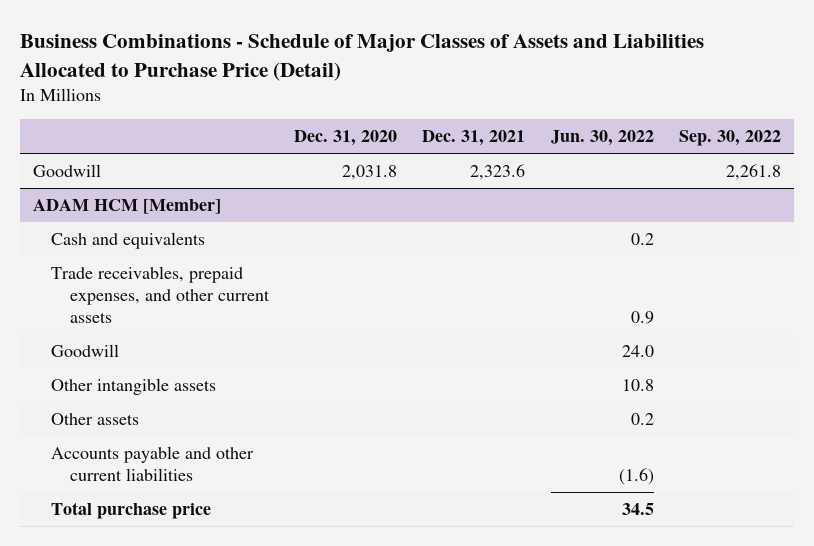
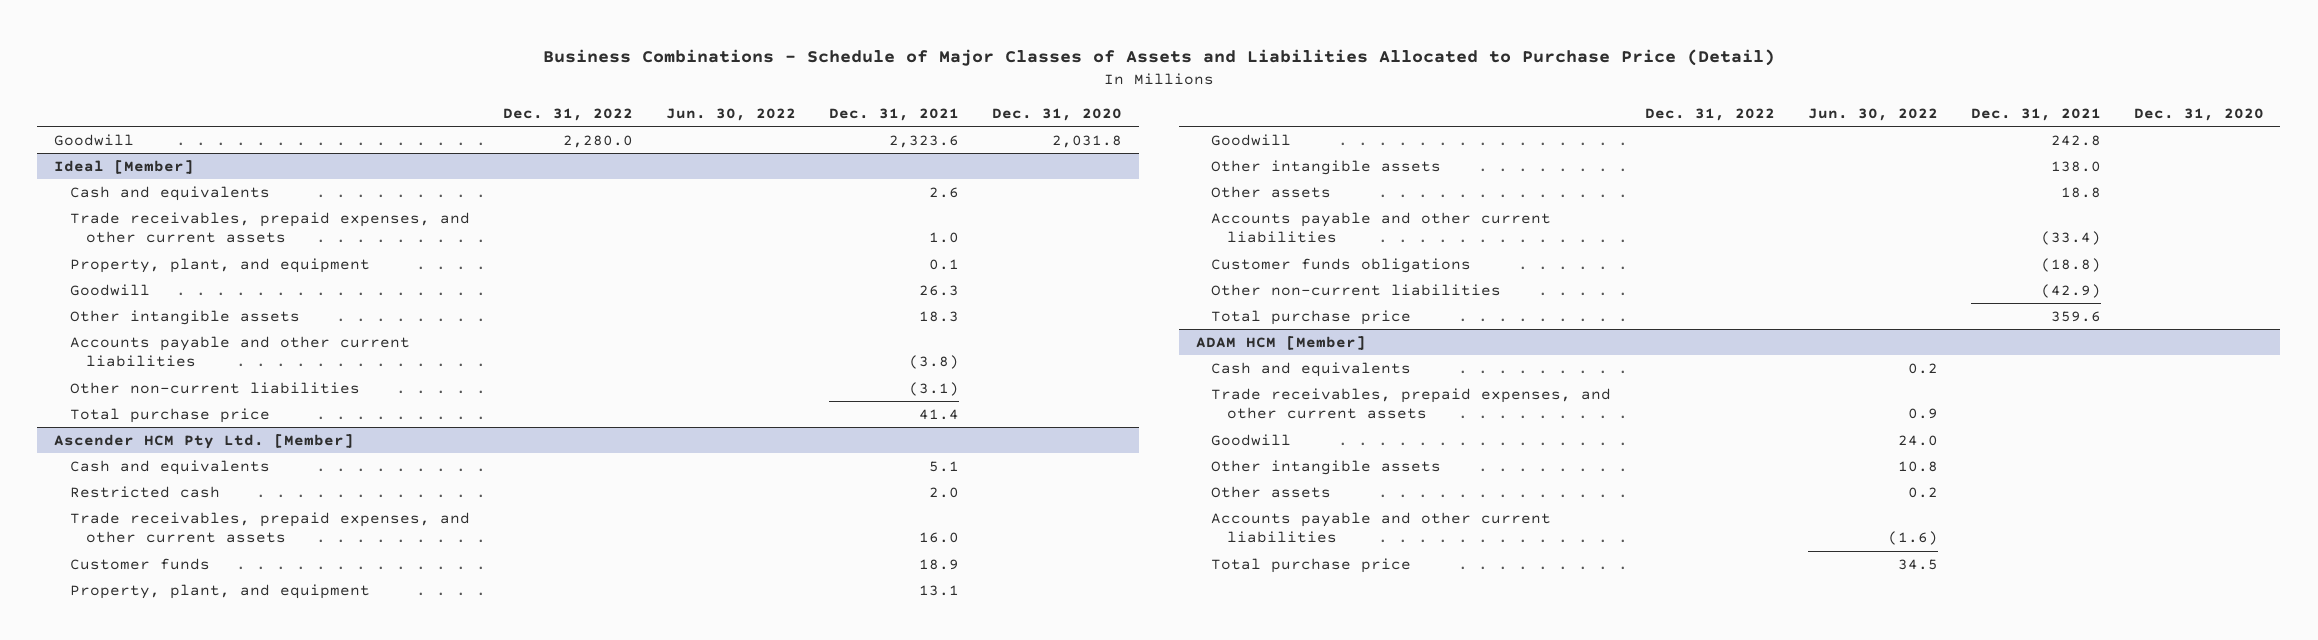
- | Dec. 31, 2020 | Dec. 31, 2021 | Jun. 30, 2022 | Sep. 30, 2022
+ | Dec. 31, 2022 | Jun. 30, 2022 | Dec. 31, 2021 | Dec. 31, 2020
+ Ideal [Member]
+ Cash and equivalents | | | 2.6 |
+ Trade receivables, prepaid expenses, and other current assets | | | 1.0 |
+ Property, plant, and equipment | | | 0.1 |
+ Goodwill | | | 26.3 |
+ Other intangible assets | | | 18.3 |
+ Accounts payable and other current liabilities | | | (3.8) |
+ Other non-current liabilities | | | (3.1) |
+ Total purchase price | | | 41.4 |
+ Ascender HCM Pty Ltd. [Member]
+ Cash and equivalents | | | 5.1 |
+ Restricted cash | | | 2.0 |
+ Trade receivables, prepaid expenses, and other current assets | | | 16.0 |
+ Customer funds | | | 18.9 |
+ Property, plant, and equipment | | | 13.1 |
+ Goodwill | | | 242.8 |
+ Other intangible assets | | | 138.0 |
+ Other assets | | | 18.8 |
+ Accounts payable and other current liabilities | | | (33.4) |
+ Customer funds obligations | | | (18.8) |
+ Other non-current liabilities | | | (42.9) |
+ Total purchase price | | | 359.6 |

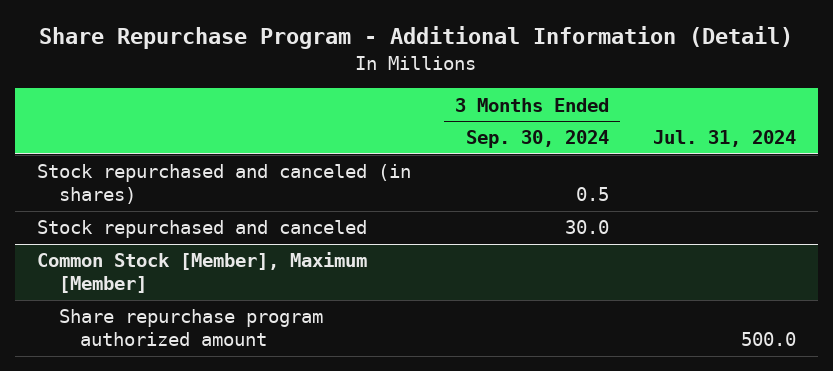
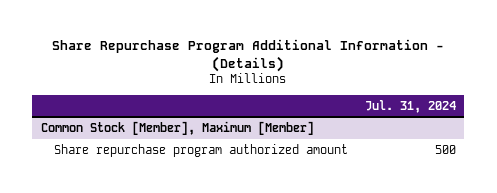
- Share Repurchase Program - Additional Information (Detail)
+ Share Repurchase Program Additional Information - (Details)
- | 3 Months Ended Sep. 30, 2024 | Jul. 31, 2024
+ | Jul. 31, 2024
- Stock repurchased and canceled (in shares) | 0.5 |
- Stock repurchased and canceled | 30.0 |
@ Common Stock [Member], Maximum [Member]
- Share repurchase program authorized amount | | 500.0
+ Share repurchase program authorized amount | 500

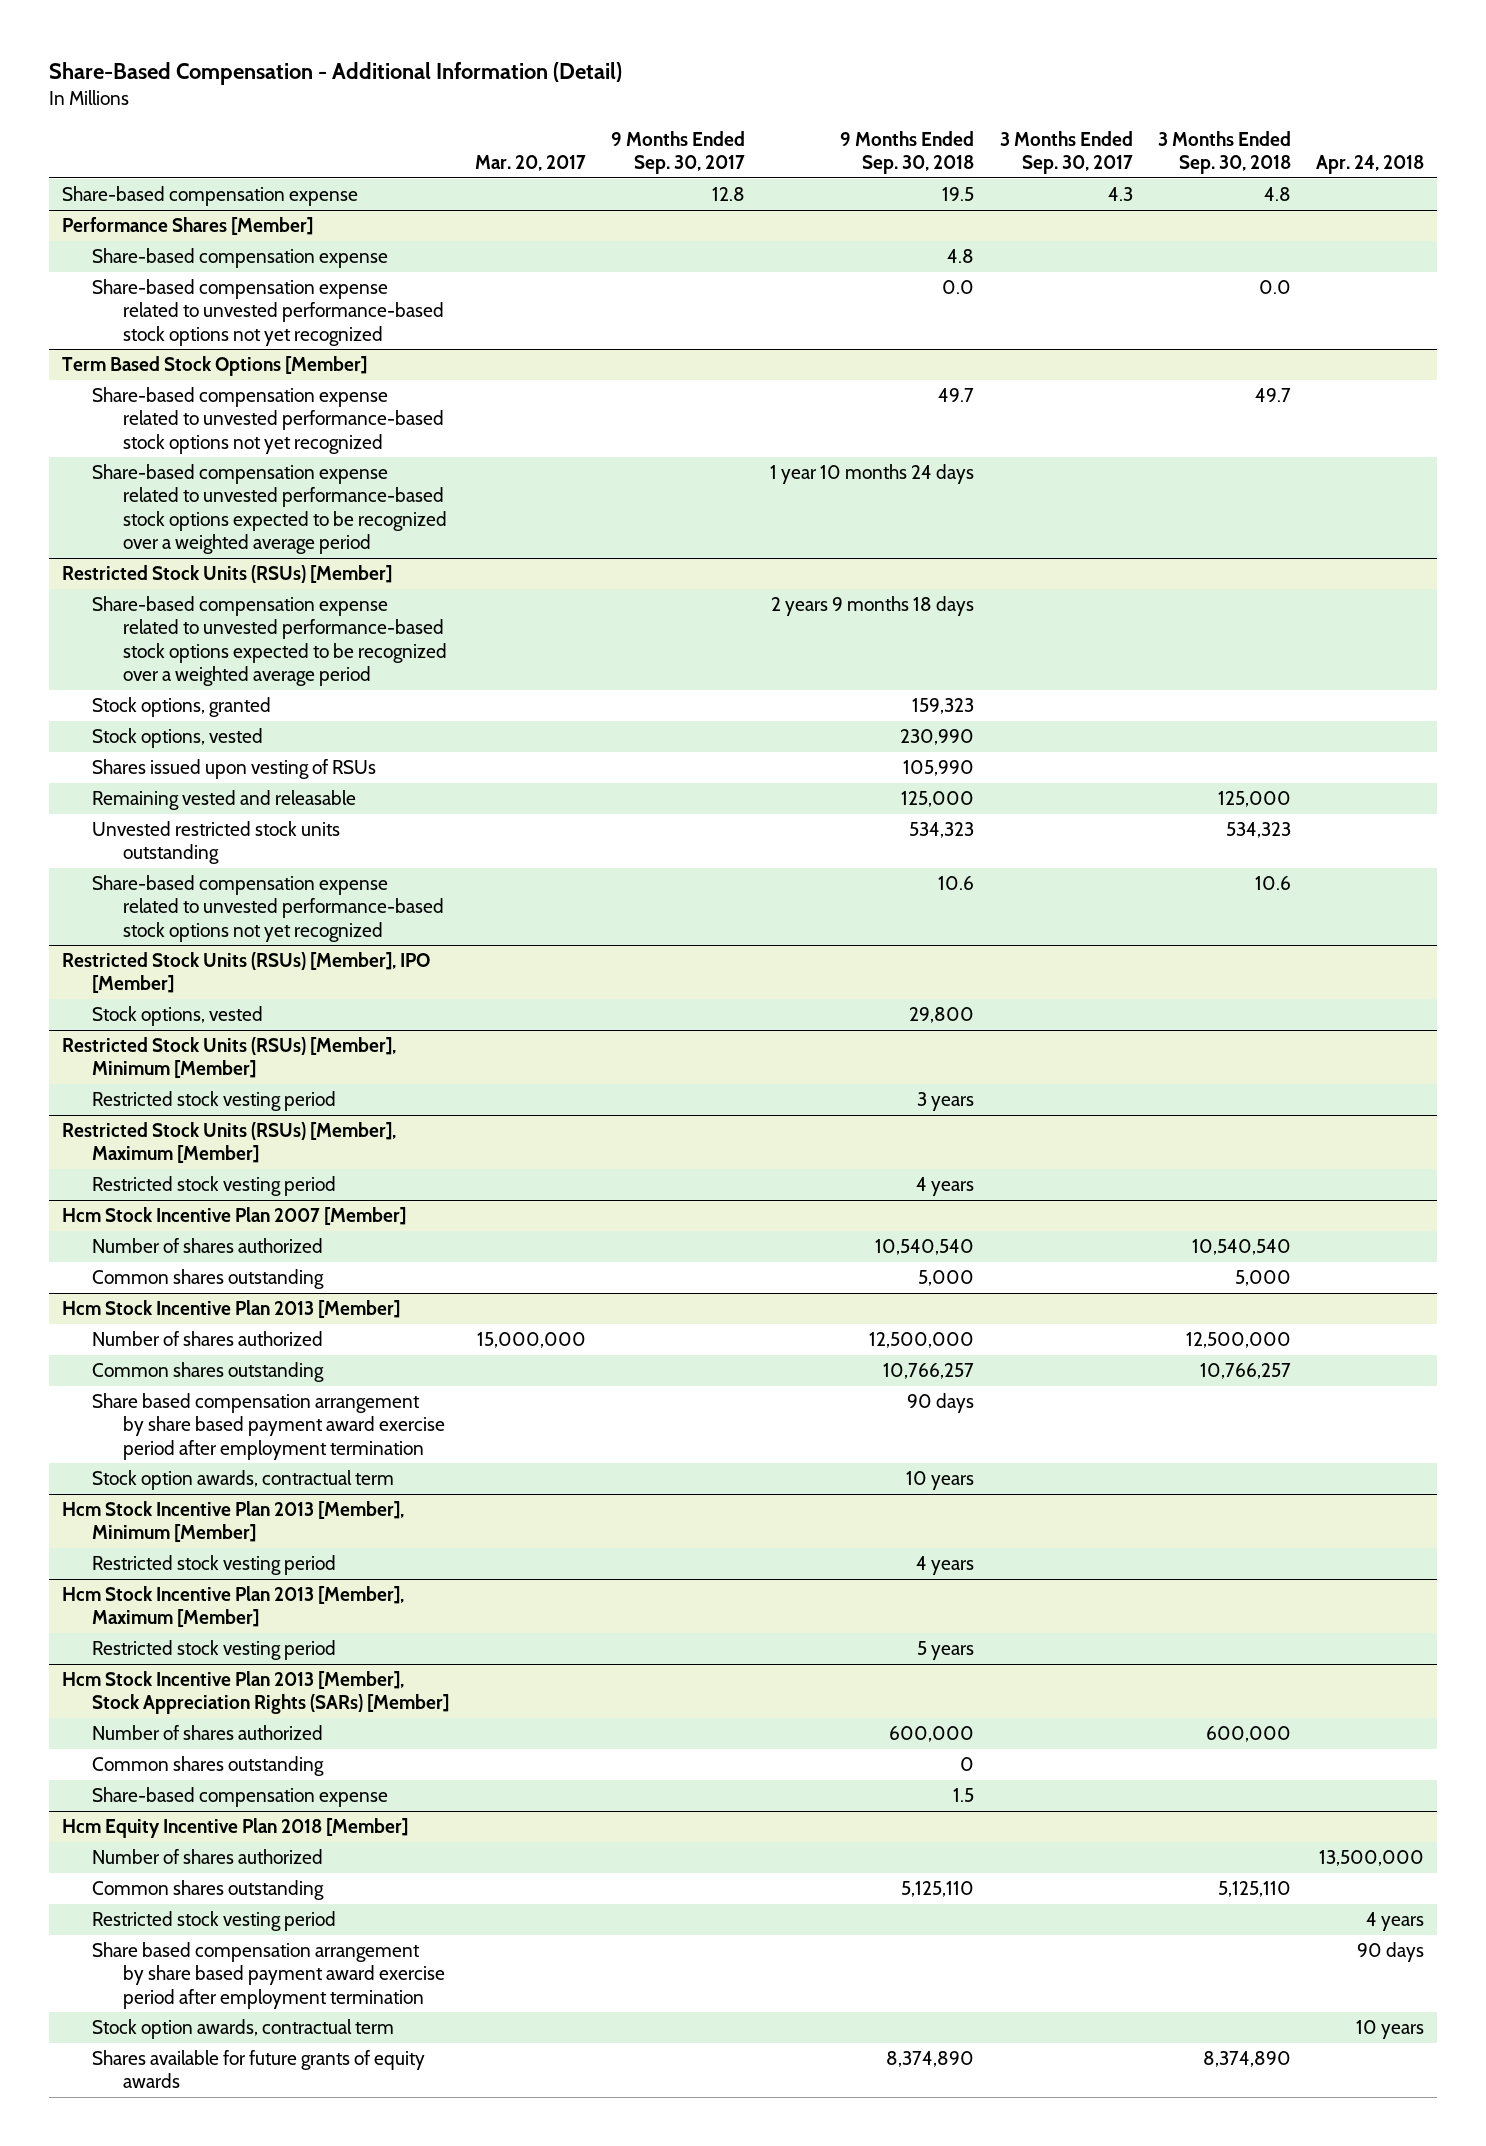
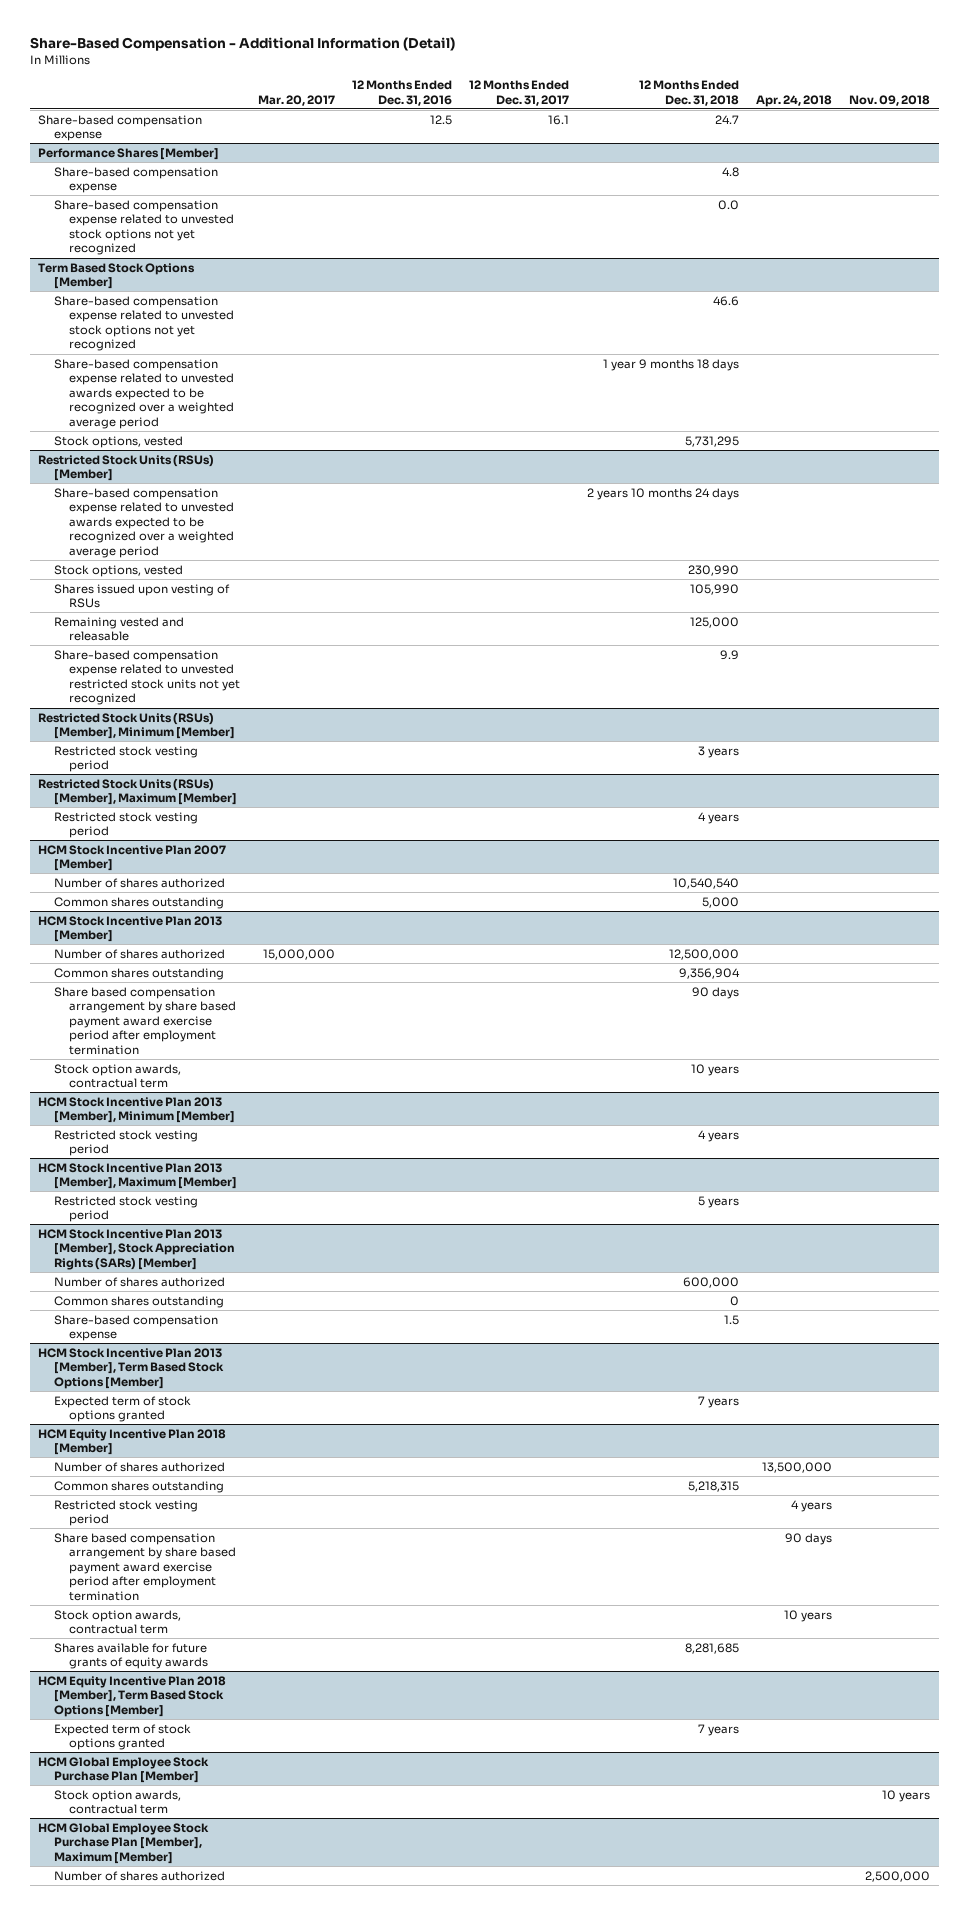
- | Mar. 20, 2017 | 9 Months Ended Sep. 30, 2017 | 9 Months Ended Sep. 30, 2018 | 3 Months Ended Sep. 30, 2017 | 3 Months Ended Sep. 30, 2018 | Apr. 24, 2018
+ | Mar. 20, 2017 | 12 Months Ended Dec. 31, 2016 | 12 Months Ended Dec. 31, 2017 | 12 Months Ended Dec. 31, 2018 | Apr. 24, 2018 | Nov. 09, 2018
@ Performance Shares [Member]
- Share-based compensation expense related to unvested performance-based stock options not yet recognized | | | 0.0 | | 0.0 |
+ Share-based compensation expense related to unvested stock options not yet recognized | | | | 0.0 | |
@ Term Based Stock Options [Member]
- Share-based compensation expense related to unvested performance-based stock options not yet recognized | | | 49.7 | | 49.7 |
- Share-based compensation expense related to unvested performance-based stock options expected to be recognized over a weighted average period | | | 1 year 10 months 24 days | | |
+ Share-based compensation expense related to unvested stock options not yet recognized | | | | 46.6 | |
+ Share-based compensation expense related to unvested awards expected to be recognized over a weighted average period | | | | 1 year 9 months 18 days | |
+ Stock options, vested | | | | 5,731,295 | |
@ Restricted Stock Units (RSUs) [Member]
- Share-based compensation expense related to unvested performance-based stock options expected to be recognized over a weighted average period | | | 2 years 9 months 18 days | | |
- Stock options, granted | | | 159,323 | | |
+ Share-based compensation expense related to unvested awards expected to be recognized over a weighted average period | | | | 2 years 10 months 24 days | |
- Unvested restricted stock units outstanding | | | 534,323 | | 534,323 |
- Share-based compensation expense related to unvested performance-based stock options not yet recognized | | | 10.6 | | 10.6 |
- Restricted Stock Units (RSUs) [Member], IPO [Member]
- Stock options, vested | | | 29,800 | | |
@ Restricted Stock Units (RSUs) [Member]
+ Share-based compensation expense related to unvested restricted stock units not yet recognized | | | | 9.9 | |
- Hcm Stock Incentive Plan 2007 [Member]
+ HCM Stock Incentive Plan 2007 [Member]
- Hcm Stock Incentive Plan 2013 [Member]
+ HCM Stock Incentive Plan 2013 [Member]
- Hcm Stock Incentive Plan 2013 [Member], Minimum [Member]
+ HCM Stock Incentive Plan 2013 [Member], Minimum [Member]
- Hcm Stock Incentive Plan 2013 [Member], Maximum [Member]
+ HCM Stock Incentive Plan 2013 [Member], Maximum [Member]
- Hcm Stock Incentive Plan 2013 [Member], Stock Appreciation Rights (SARs) [Member]
+ HCM Stock Incentive Plan 2013 [Member], Stock Appreciation Rights (SARs) [Member]
- Hcm Equity Incentive Plan 2018 [Member]
+ HCM Stock Incentive Plan 2013 [Member], Term Based Stock Options [Member]
+ Expected term of stock options granted | | | | 7 years | |
+ HCM Equity Incentive Plan 2018 [Member]
+ HCM Equity Incentive Plan 2018 [Member], Term Based Stock Options [Member]
+ Expected term of stock options granted | | | | 7 years | |
+ HCM Global Employee Stock Purchase Plan [Member]
+ Stock option awards, contractual term | | | | | | 10 years
+ HCM Global Employee Stock Purchase Plan [Member], Maximum [Member]
+ Number of shares authorized | | | | | | 2,500,000

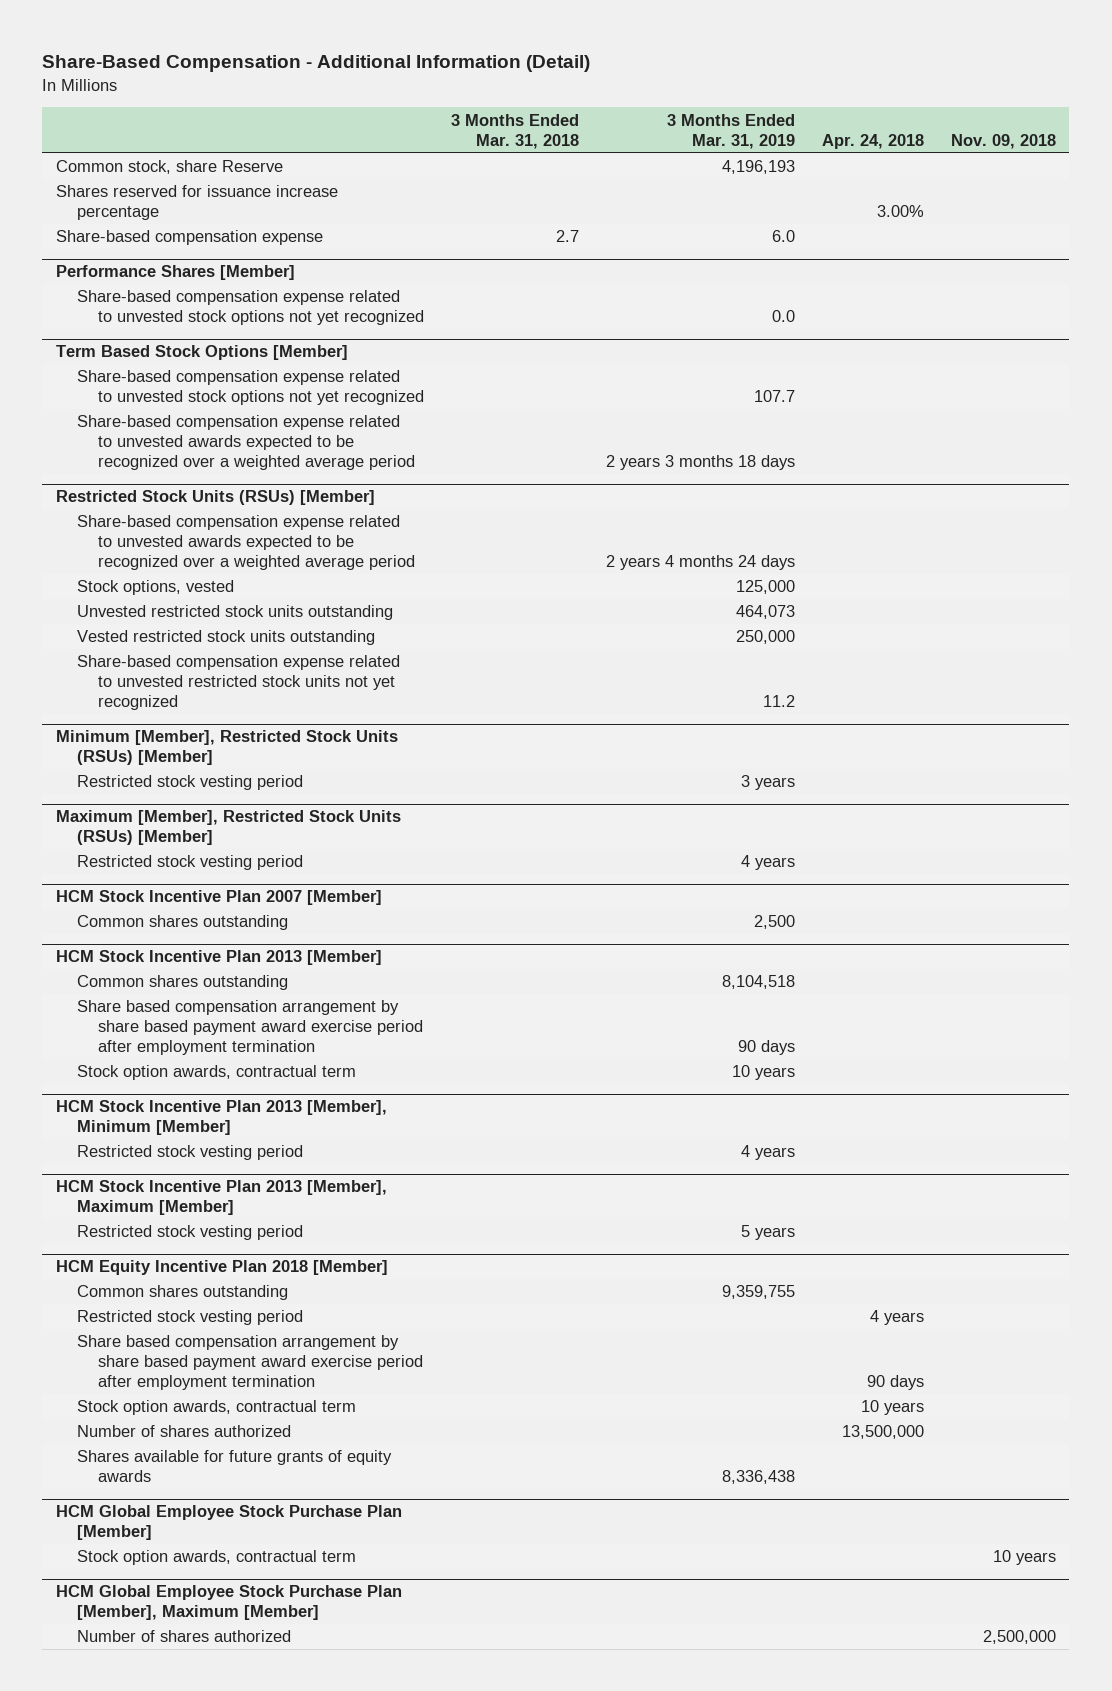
- | Mar. 20, 2017 | 12 Months Ended Dec. 31, 2016 | 12 Months Ended Dec. 31, 2017 | 12 Months Ended Dec. 31, 2018 | Apr. 24, 2018 | Nov. 09, 2018
+ | 3 Months Ended Mar. 31, 2018 | 3 Months Ended Mar. 31, 2019 | Apr. 24, 2018 | Nov. 09, 2018
+ Common stock, share Reserve | | 4,196,193 | |
+ Shares reserved for issuance increase percentage | | | 3.00% |
@ Performance Shares [Member]
- Share-based compensation expense | | | | 4.8 | |
@ Term Based Stock Options [Member]
- Stock options, vested | | | | 5,731,295 | |
@ Restricted Stock Units (RSUs) [Member]
- Shares issued upon vesting of RSUs | | | | 105,990 | |
- Remaining vested and releasable | | | | 125,000 | |
+ Unvested restricted stock units outstanding | | 464,073 | |
+ Vested restricted stock units outstanding | | 250,000 | |
- Restricted Stock Units (RSUs) [Member], Minimum [Member]
+ Minimum [Member], Restricted Stock Units (RSUs) [Member]
- Restricted Stock Units (RSUs) [Member], Maximum [Member]
+ Maximum [Member], Restricted Stock Units (RSUs) [Member]
@ HCM Stock Incentive Plan 2007 [Member]
- Number of shares authorized | | | | 10,540,540 | |
@ HCM Stock Incentive Plan 2013 [Member]
- Number of shares authorized | 15,000,000 | | | 12,500,000 | |
- HCM Stock Incentive Plan 2013 [Member], Stock Appreciation Rights (SARs) [Member]
- Number of shares authorized | | | | 600,000 | |
- Common shares outstanding | | | | 0 | |
- Share-based compensation expense | | | | 1.5 | |
- HCM Stock Incentive Plan 2013 [Member], Term Based Stock Options [Member]
- Expected term of stock options granted | | | | 7 years | |
@ HCM Equity Incentive Plan 2018 [Member]
moved down: Number of shares authorized | | | 13,500,000 |
- HCM Equity Incentive Plan 2018 [Member], Term Based Stock Options [Member]
- Expected term of stock options granted | | | | 7 years | |

